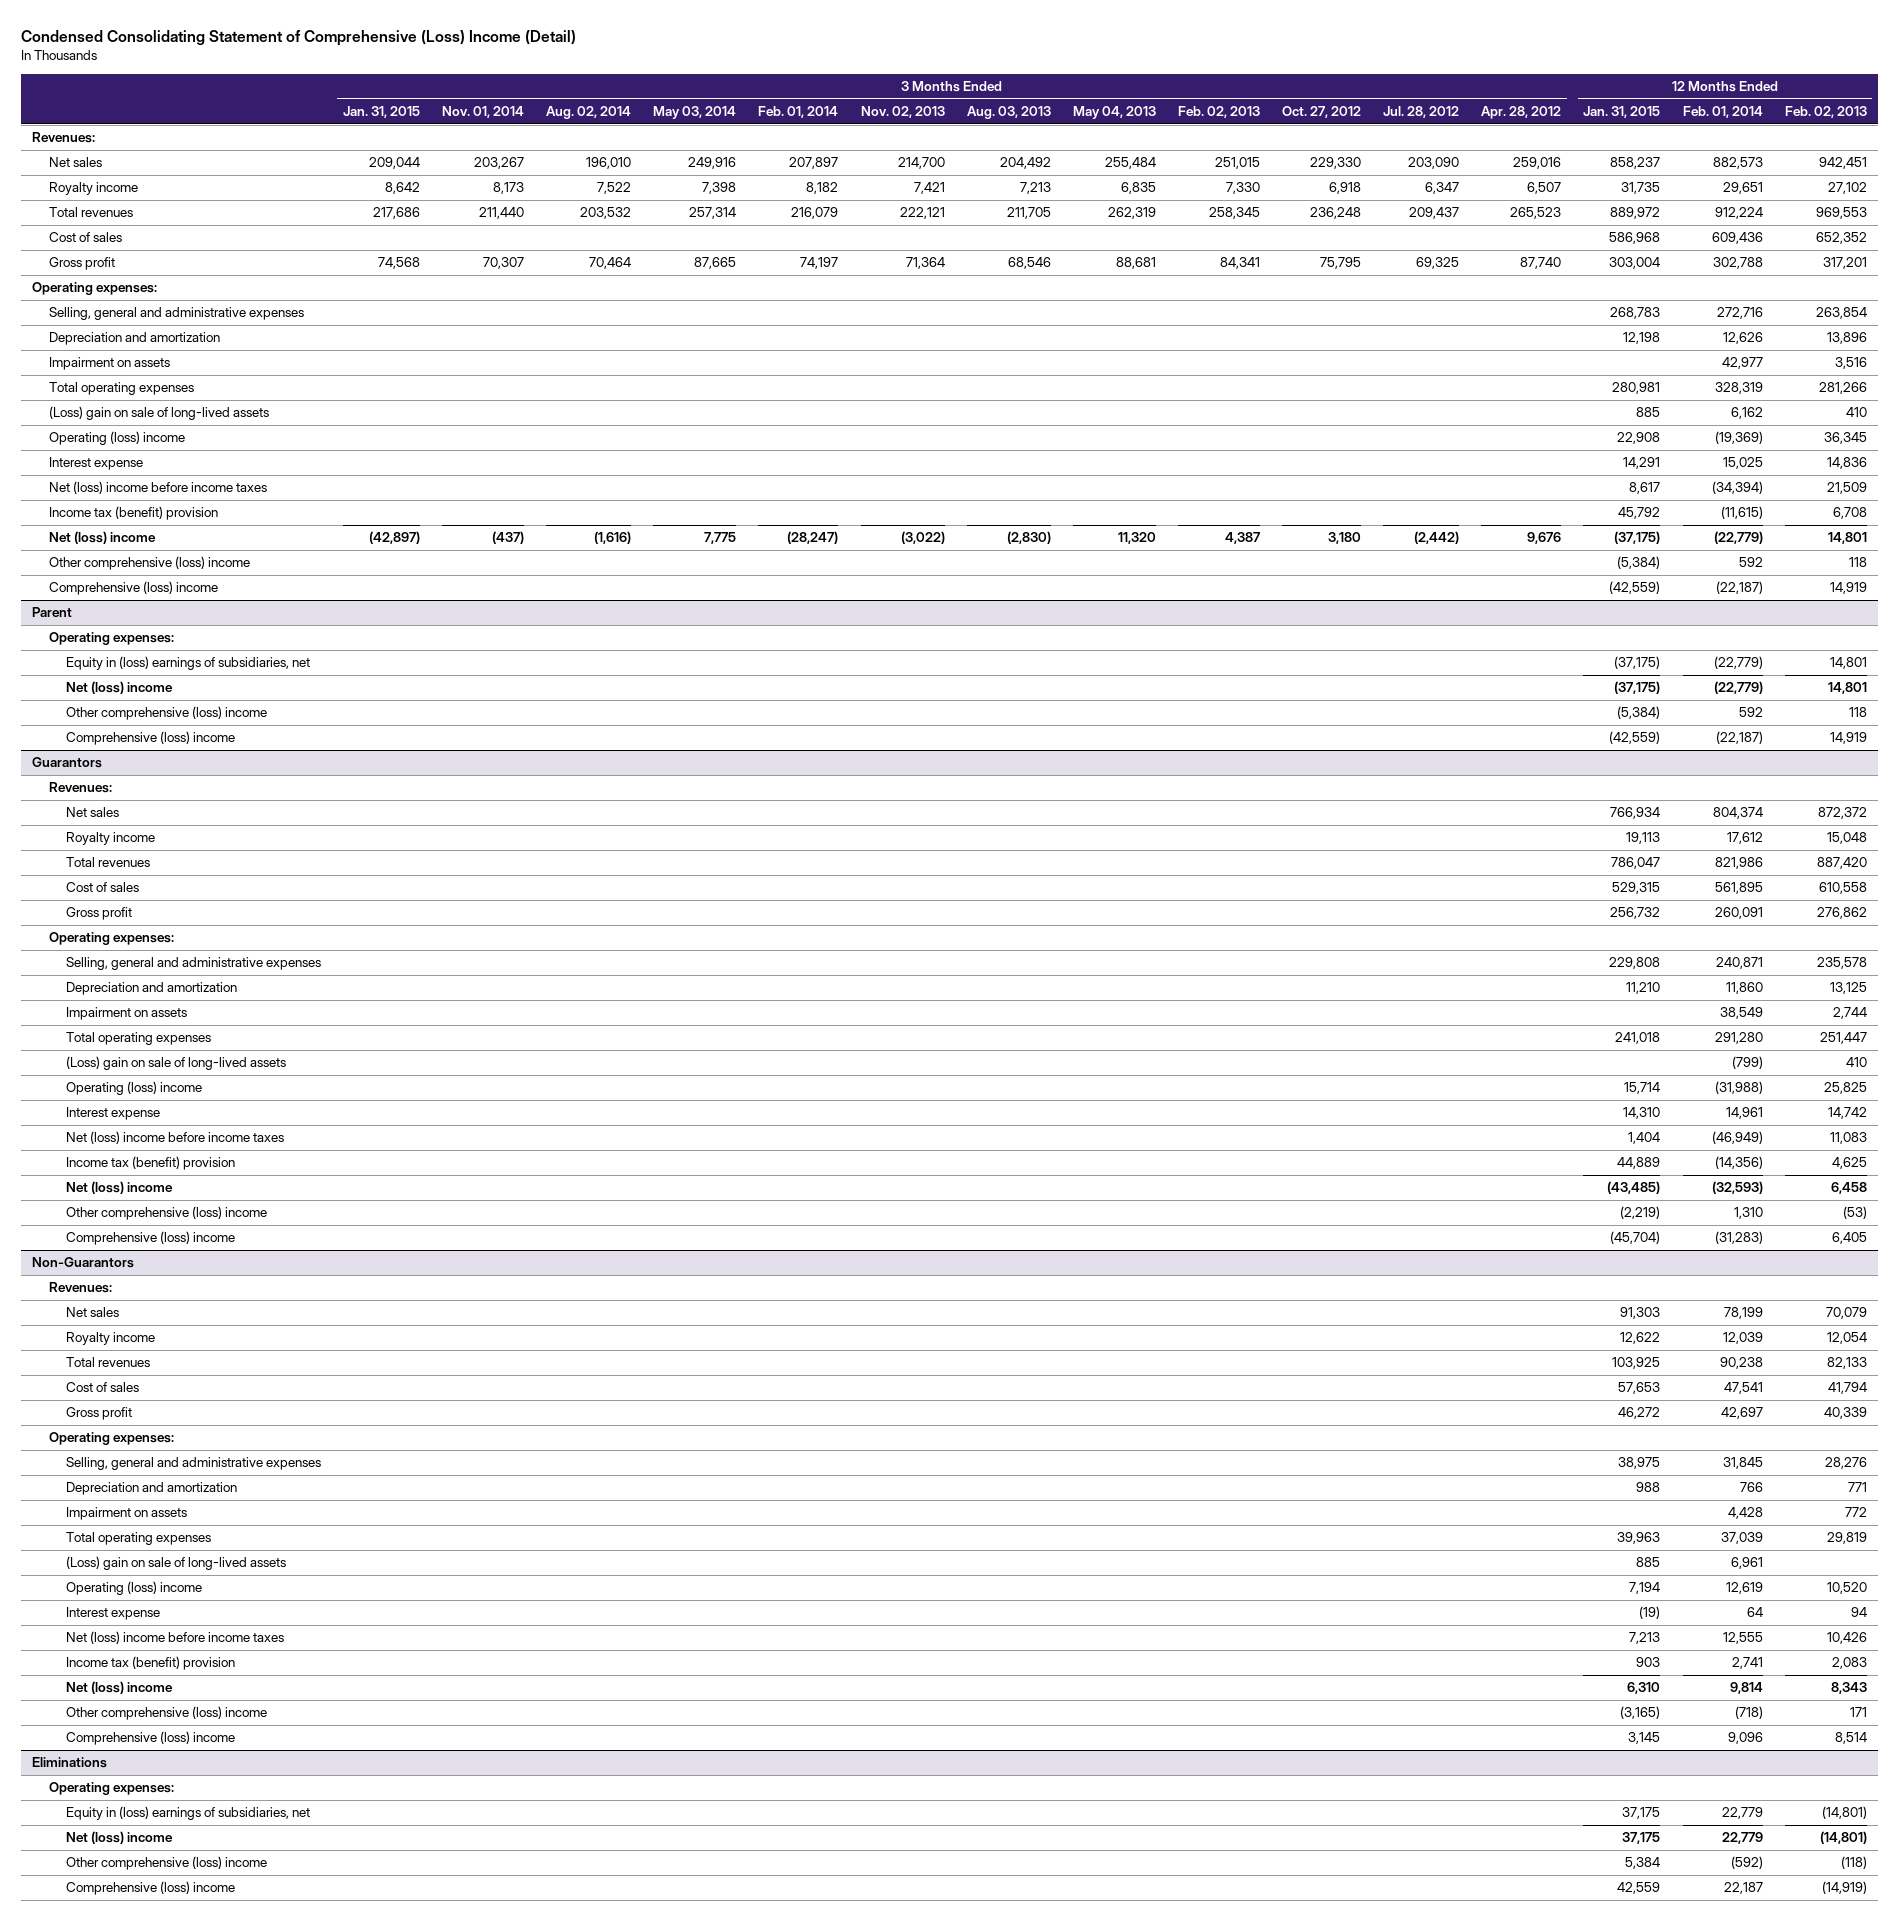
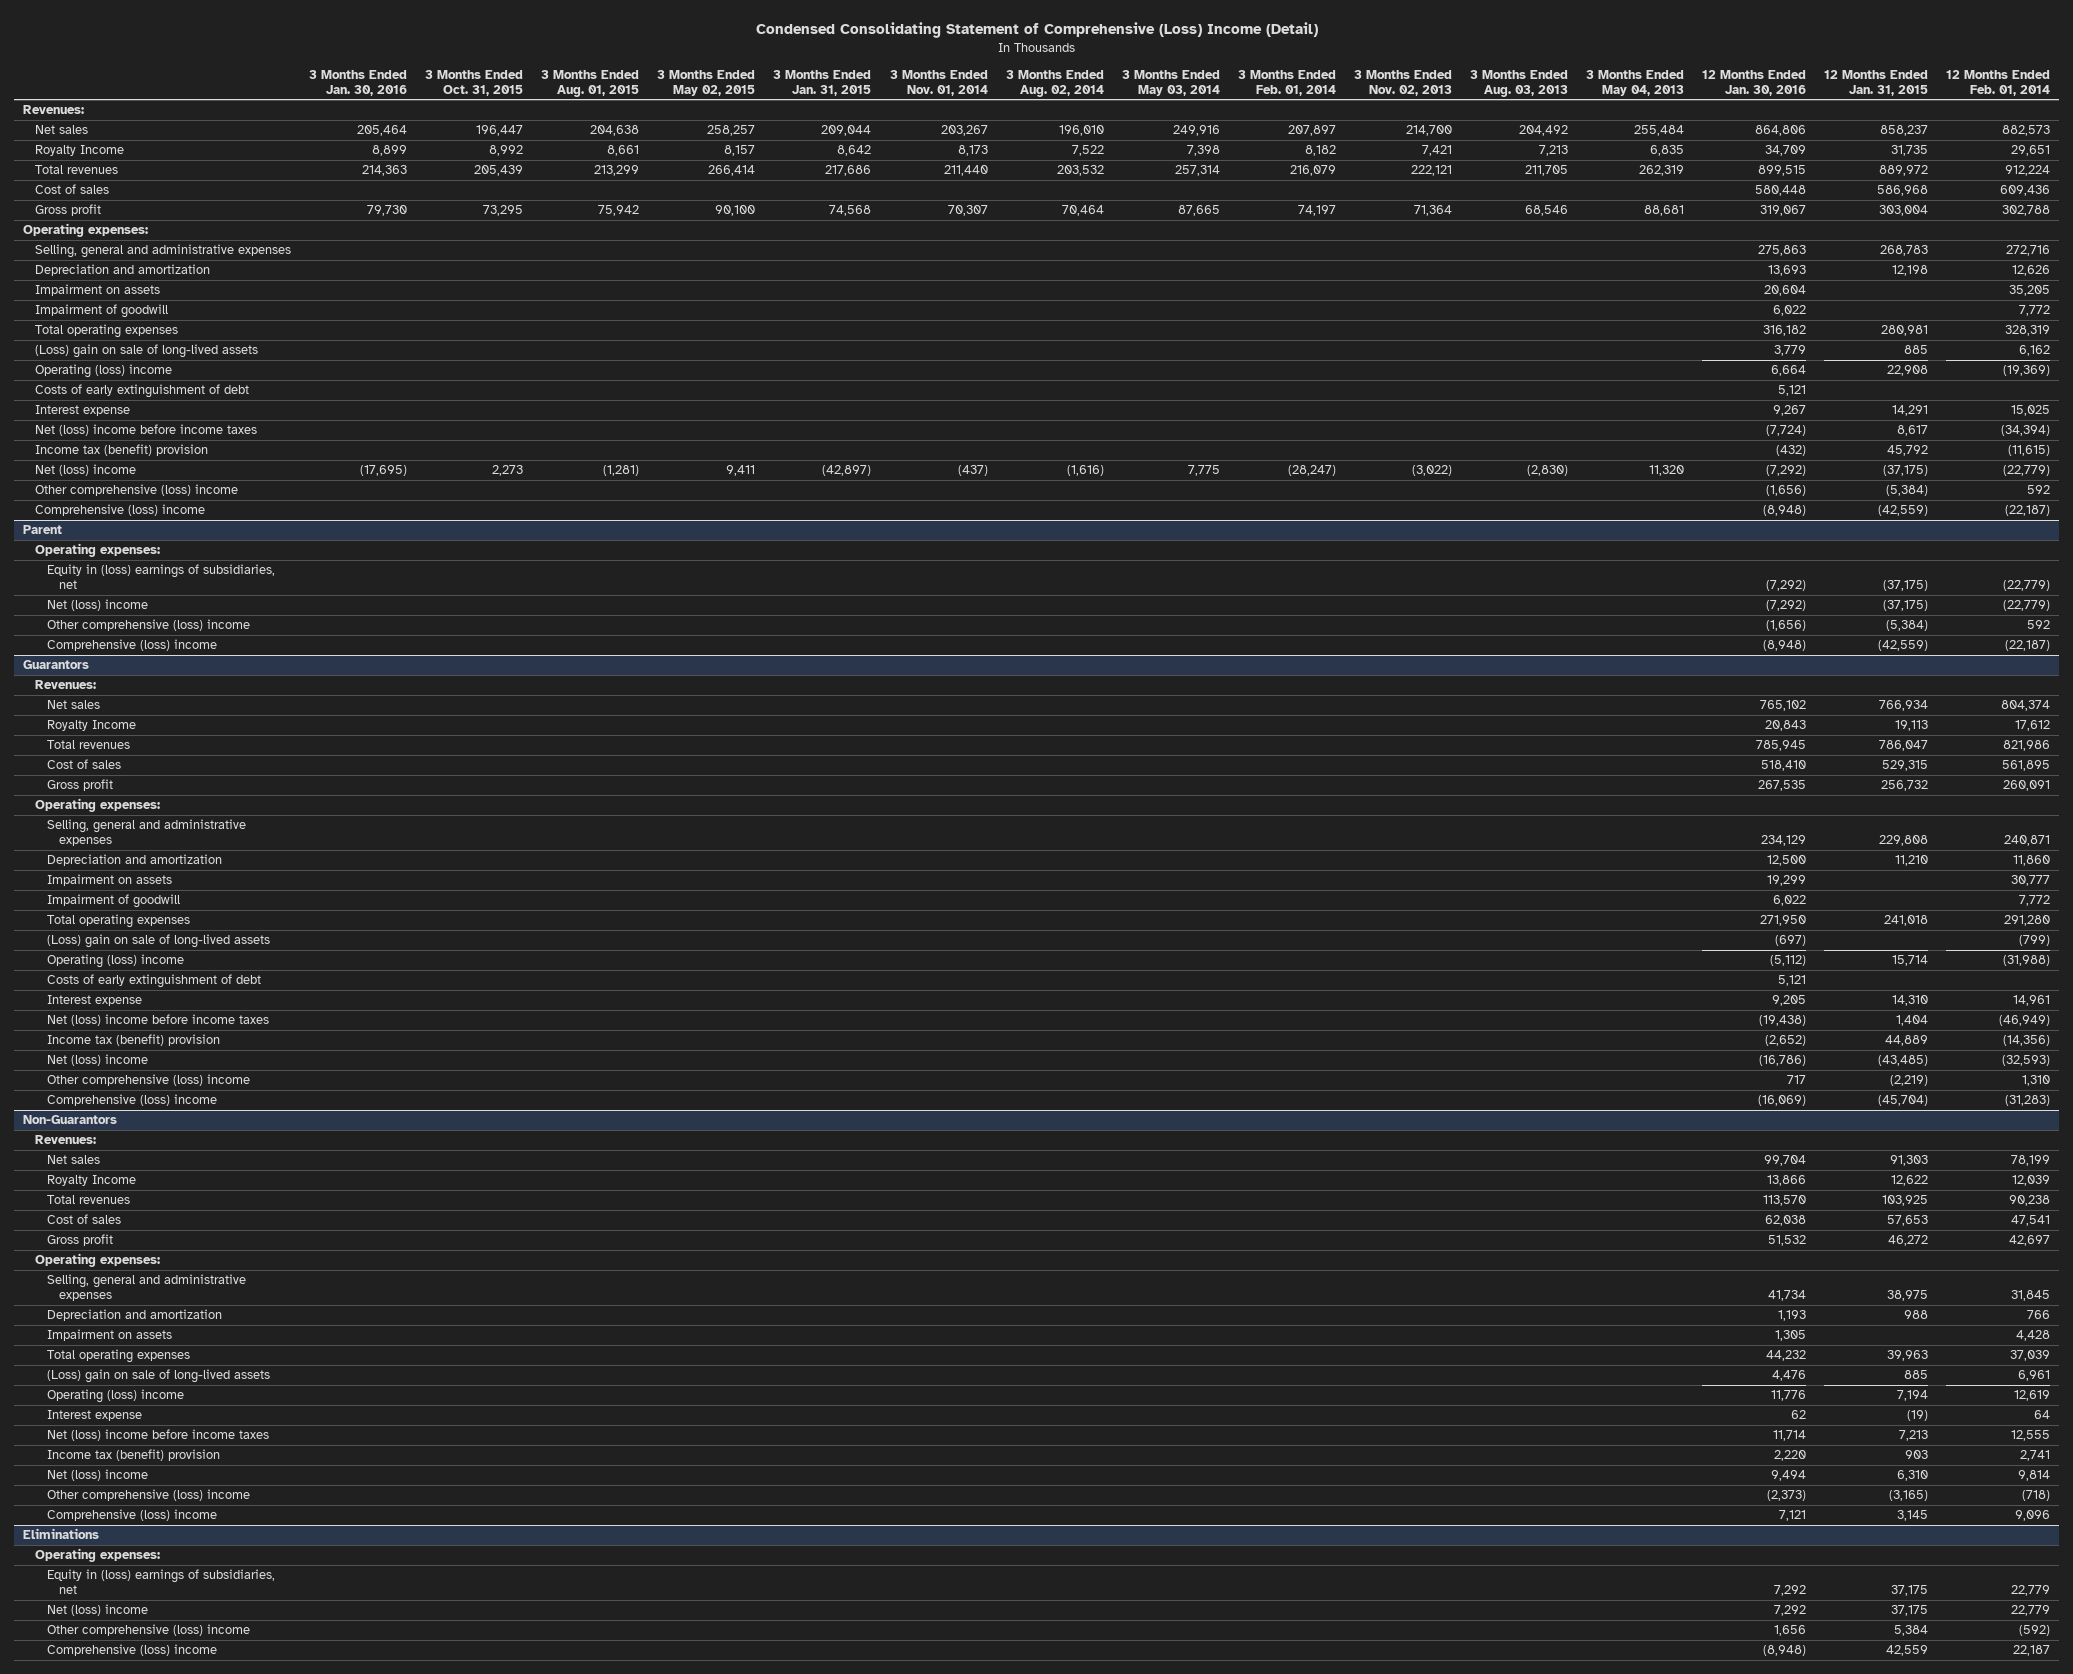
- | 3 Months Ended Jan. 31, 2015 | 3 Months Ended Nov. 01, 2014 | 3 Months Ended Aug. 02, 2014 | 3 Months Ended May 03, 2014 | 3 Months Ended Feb. 01, 2014 | 3 Months Ended Nov. 02, 2013 | 3 Months Ended Aug. 03, 2013 | 3 Months Ended May 04, 2013 | 3 Months Ended Feb. 02, 2013 | 3 Months Ended Oct. 27, 2012 | 3 Months Ended Jul. 28, 2012 | 3 Months Ended Apr. 28, 2012 | 12 Months Ended Jan. 31, 2015 | 12 Months Ended Feb. 01, 2014 | 12 Months Ended Feb. 02, 2013
+ | 3 Months Ended Jan. 30, 2016 | 3 Months Ended Oct. 31, 2015 | 3 Months Ended Aug. 01, 2015 | 3 Months Ended May 02, 2015 | 3 Months Ended Jan. 31, 2015 | 3 Months Ended Nov. 01, 2014 | 3 Months Ended Aug. 02, 2014 | 3 Months Ended May 03, 2014 | 3 Months Ended Feb. 01, 2014 | 3 Months Ended Nov. 02, 2013 | 3 Months Ended Aug. 03, 2013 | 3 Months Ended May 04, 2013 | 12 Months Ended Jan. 30, 2016 | 12 Months Ended Jan. 31, 2015 | 12 Months Ended Feb. 01, 2014
- Royalty income | 8,642 | 8,173 | 7,522 | 7,398 | 8,182 | 7,421 | 7,213 | 6,835 | 7,330 | 6,918 | 6,347 | 6,507 | 31,735 | 29,651 | 27,102
+ Royalty Income | 8,899 | 8,992 | 8,661 | 8,157 | 8,642 | 8,173 | 7,522 | 7,398 | 8,182 | 7,421 | 7,213 | 6,835 | 34,709 | 31,735 | 29,651
- Impairment on assets | | | | | | | | | | | | | | 42,977 | 3,516
+ Impairment on assets | | | | | | | | | | | | | 20,604 | | 35,205
+ Impairment of goodwill | | | | | | | | | | | | | 6,022 | | 7,772
+ Costs of early extinguishment of debt | | | | | | | | | | | | | 5,121 | |
@ Guarantors
- Royalty income | | | | | | | | | | | | | 19,113 | 17,612 | 15,048
+ Royalty Income | | | | | | | | | | | | | 20,843 | 19,113 | 17,612
- Impairment on assets | | | | | | | | | | | | | | 38,549 | 2,744
+ Impairment on assets | | | | | | | | | | | | | 19,299 | | 30,777
+ Impairment of goodwill | | | | | | | | | | | | | 6,022 | | 7,772
+ Costs of early extinguishment of debt | | | | | | | | | | | | | 5,121 | |
@ Non-Guarantors
- Royalty income | | | | | | | | | | | | | 12,622 | 12,039 | 12,054
+ Royalty Income | | | | | | | | | | | | | 13,866 | 12,622 | 12,039

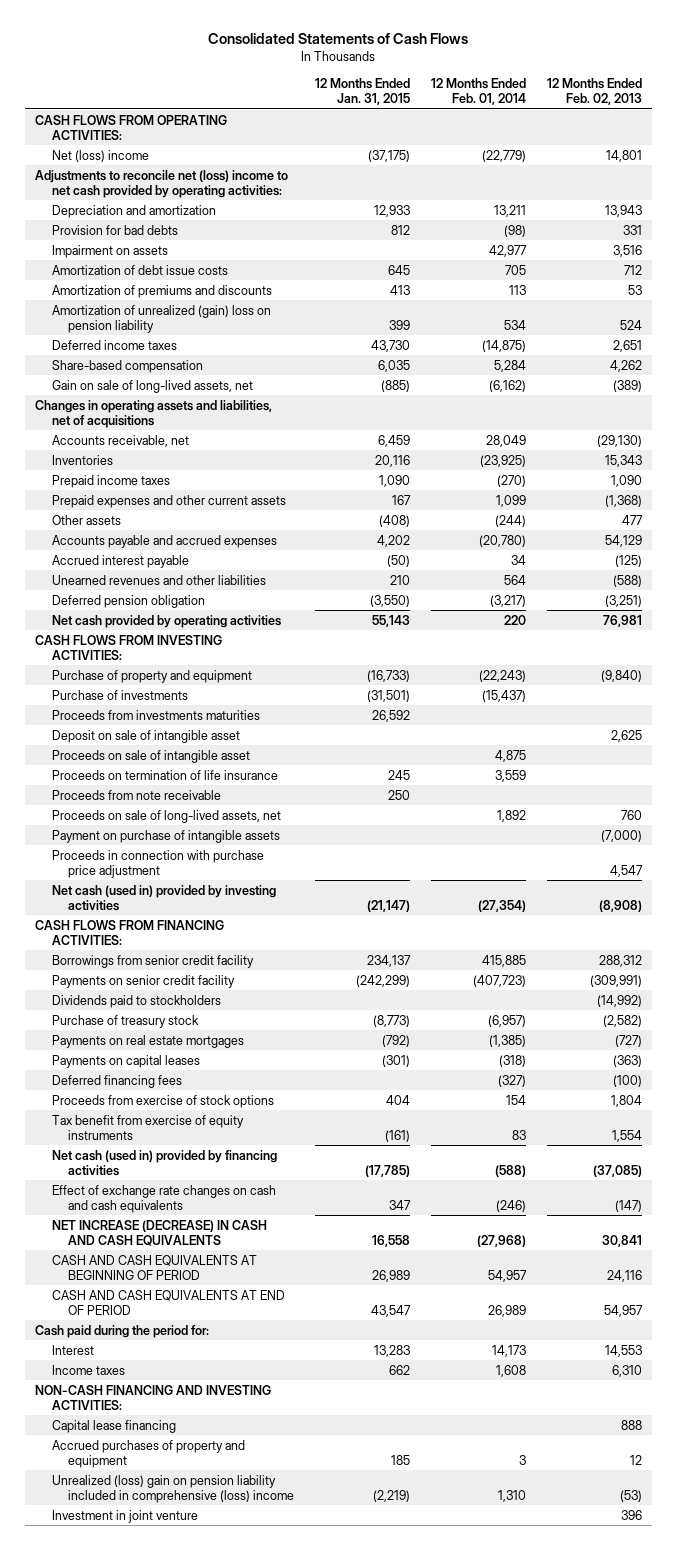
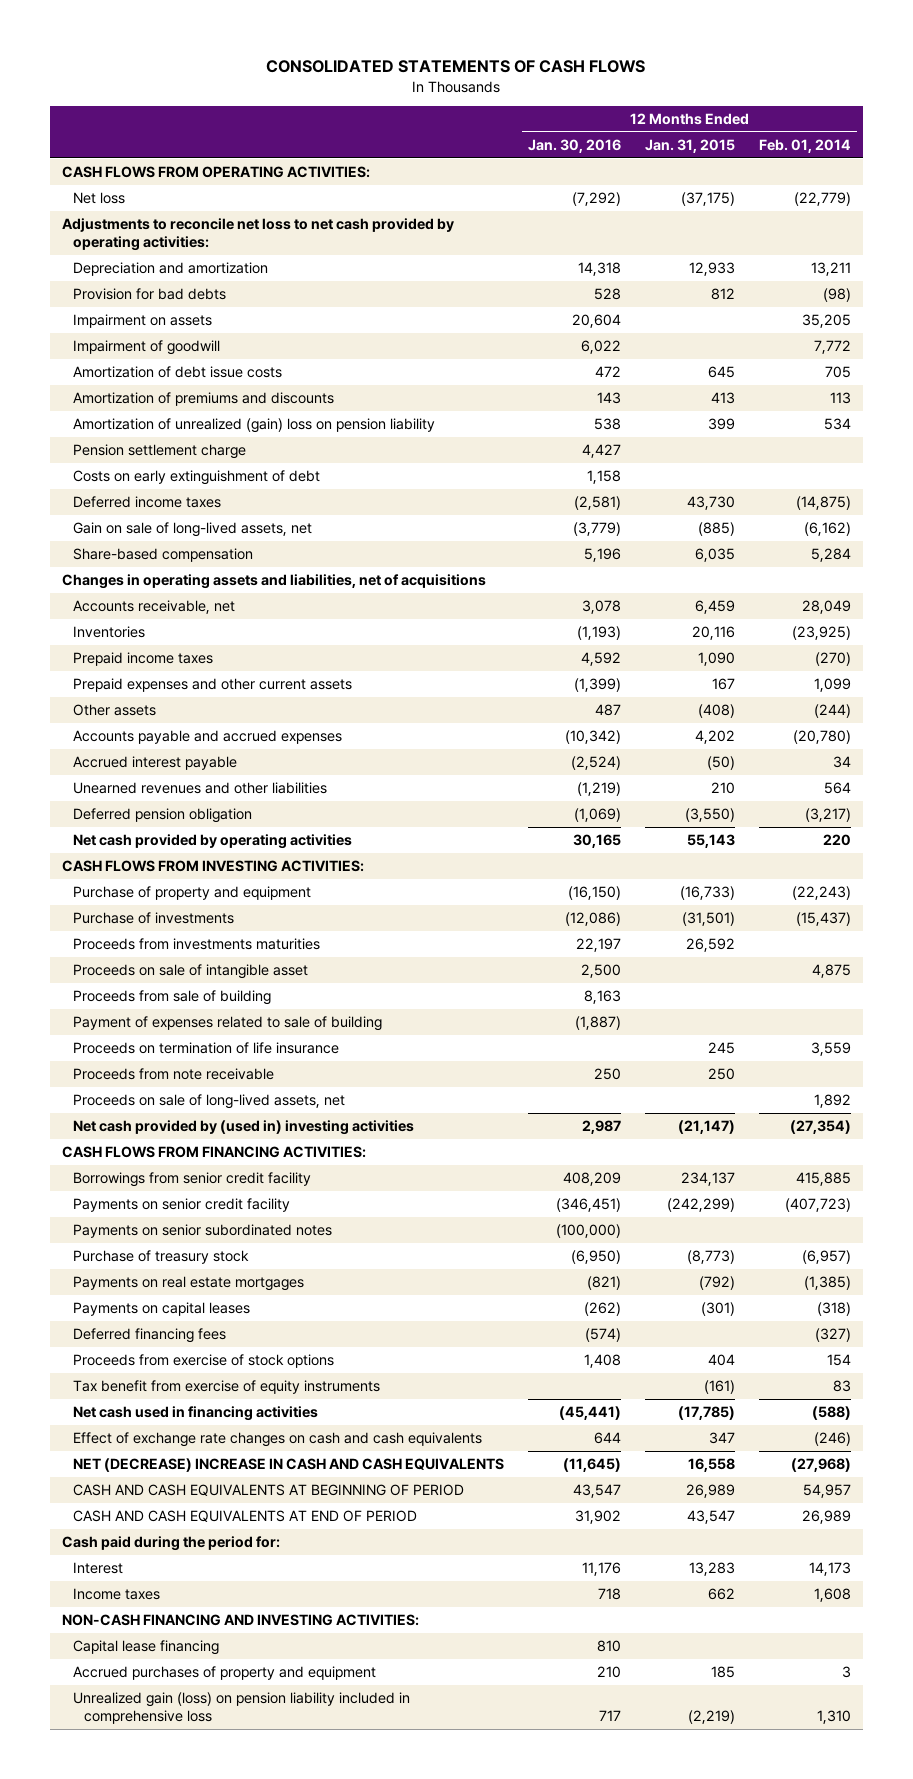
- Consolidated Statements of Cash Flows
+ CONSOLIDATED STATEMENTS OF CASH FLOWS
- | 12 Months Ended Jan. 31, 2015 | 12 Months Ended Feb. 01, 2014 | 12 Months Ended Feb. 02, 2013
+ | 12 Months Ended Jan. 30, 2016 | 12 Months Ended Jan. 31, 2015 | 12 Months Ended Feb. 01, 2014
- Net (loss) income | (37,175) | (22,779) | 14,801
- Adjustments to reconcile net (loss) income to net cash provided by operating activities:
+ Net loss | (7,292) | (37,175) | (22,779)
+ Adjustments to reconcile net loss to net cash provided by operating activities:
- Impairment on assets | | 42,977 | 3,516
+ Impairment on assets | 20,604 | | 35,205
+ Impairment of goodwill | 6,022 | | 7,772
+ Pension settlement charge | 4,427 | |
+ Costs on early extinguishment of debt | 1,158 | |
moved down: Share-based compensation | 5,196 | 6,035 | 5,284
- Deposit on sale of intangible asset | | | 2,625
+ Proceeds from sale of building | 8,163 | |
+ Payment of expenses related to sale of building | (1,887) | |
- Payment on purchase of intangible assets | | | (7,000)
- Proceeds in connection with purchase price adjustment | | | 4,547
- Net cash (used in) provided by investing activities | (21,147) | (27,354) | (8,908)
+ Net cash provided by (used in) investing activities | 2,987 | (21,147) | (27,354)
- Dividends paid to stockholders | | | (14,992)
+ Payments on senior subordinated notes | (100,000) | |
- Net cash (used in) provided by financing activities | (17,785) | (588) | (37,085)
+ Net cash used in financing activities | (45,441) | (17,785) | (588)
- NET INCREASE (DECREASE) IN CASH AND CASH EQUIVALENTS | 16,558 | (27,968) | 30,841
+ NET (DECREASE) INCREASE IN CASH AND CASH EQUIVALENTS | (11,645) | 16,558 | (27,968)
- Unrealized (loss) gain on pension liability included in comprehensive (loss) income | (2,219) | 1,310 | (53)
- Investment in joint venture | | | 396
+ Unrealized gain (loss) on pension liability included in comprehensive loss | 717 | (2,219) | 1,310

